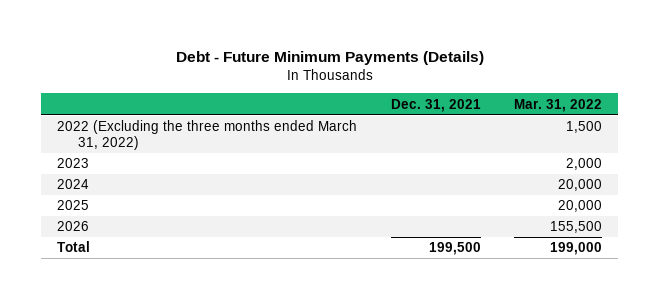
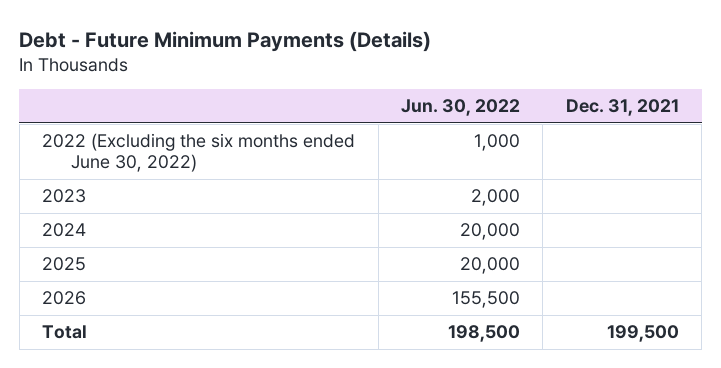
- | Dec. 31, 2021 | Mar. 31, 2022
+ | Jun. 30, 2022 | Dec. 31, 2021
- 2022 (Excluding the three months ended March 31, 2022) | | 1,500
+ 2022 (Excluding the six months ended June 30, 2022) | 1,000 |

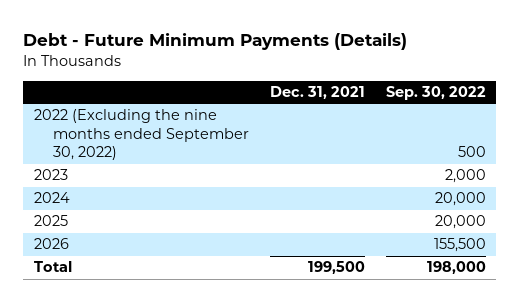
- | Jun. 30, 2022 | Dec. 31, 2021
+ | Dec. 31, 2021 | Sep. 30, 2022
- 2022 (Excluding the six months ended June 30, 2022) | 1,000 |
+ 2022 (Excluding the nine months ended September 30, 2022) | | 500

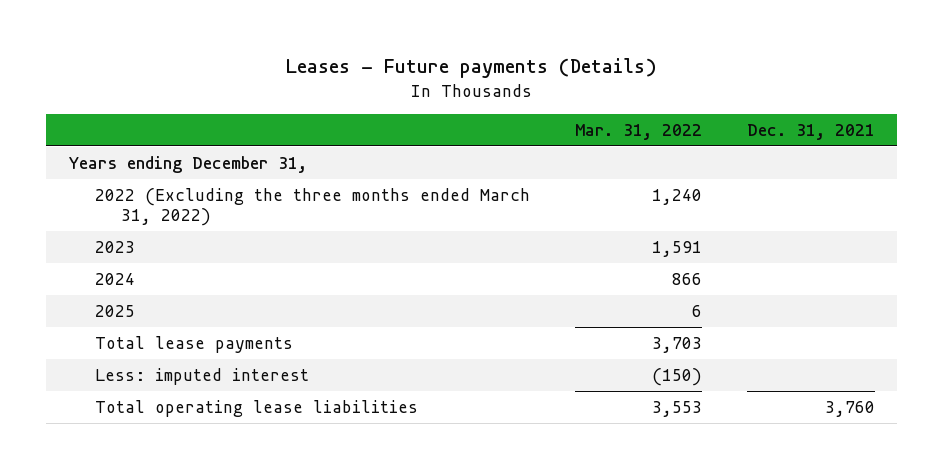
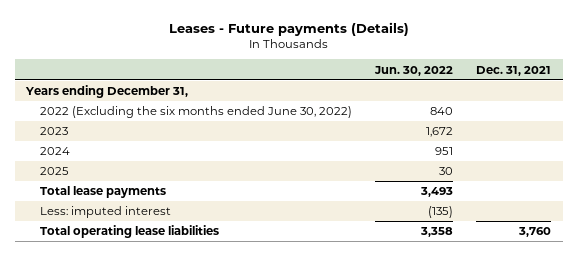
- | Mar. 31, 2022 | Dec. 31, 2021
+ | Jun. 30, 2022 | Dec. 31, 2021
- 2022 (Excluding the three months ended March 31, 2022) | 1,240 |
+ 2022 (Excluding the six months ended June 30, 2022) | 840 |

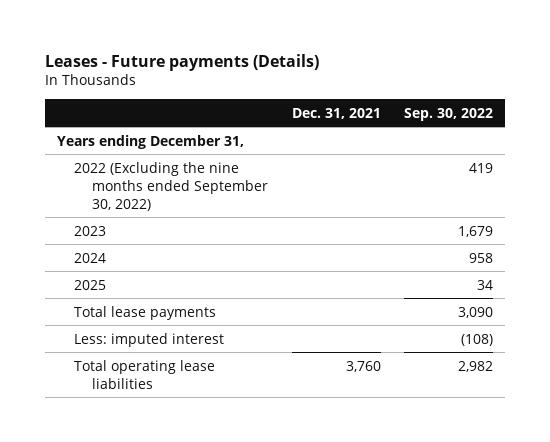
- | Jun. 30, 2022 | Dec. 31, 2021
+ | Dec. 31, 2021 | Sep. 30, 2022
- 2022 (Excluding the six months ended June 30, 2022) | 840 |
+ 2022 (Excluding the nine months ended September 30, 2022) | | 419

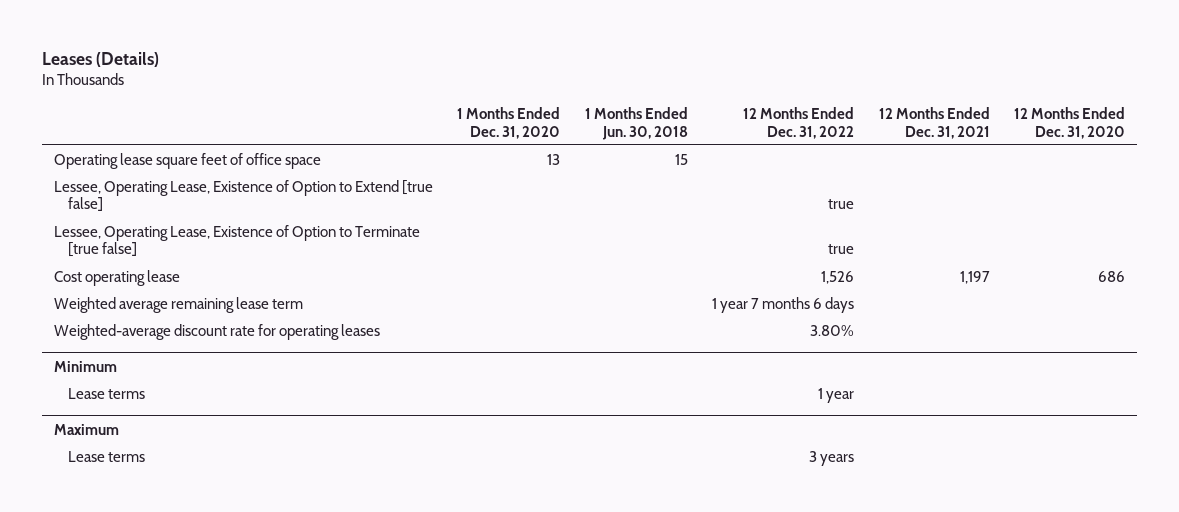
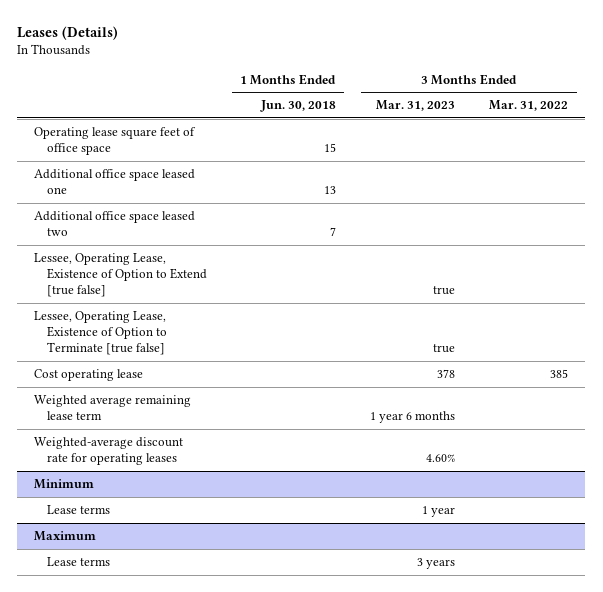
- | 1 Months Ended Dec. 31, 2020 | 1 Months Ended Jun. 30, 2018 | 12 Months Ended Dec. 31, 2022 | 12 Months Ended Dec. 31, 2021 | 12 Months Ended Dec. 31, 2020
+ | 1 Months Ended Jun. 30, 2018 | 3 Months Ended Mar. 31, 2023 | 3 Months Ended Mar. 31, 2022
+ Additional office space leased one | 13 | |
+ Additional office space leased two | 7 | |

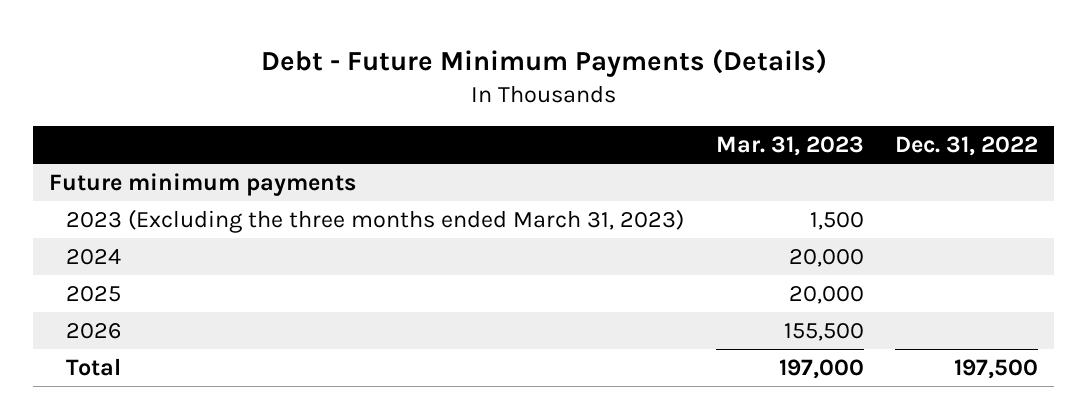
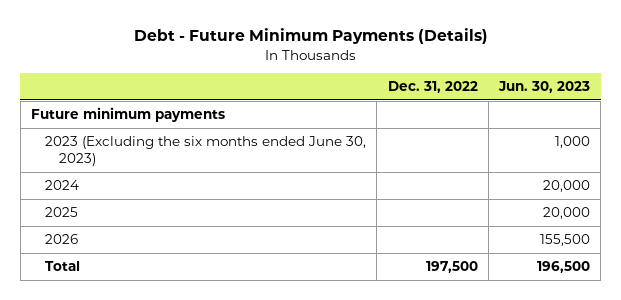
- | Mar. 31, 2023 | Dec. 31, 2022
+ | Dec. 31, 2022 | Jun. 30, 2023
- 2023 (Excluding the three months ended March 31, 2023) | 1,500 |
+ 2023 (Excluding the six months ended June 30, 2023) | | 1,000

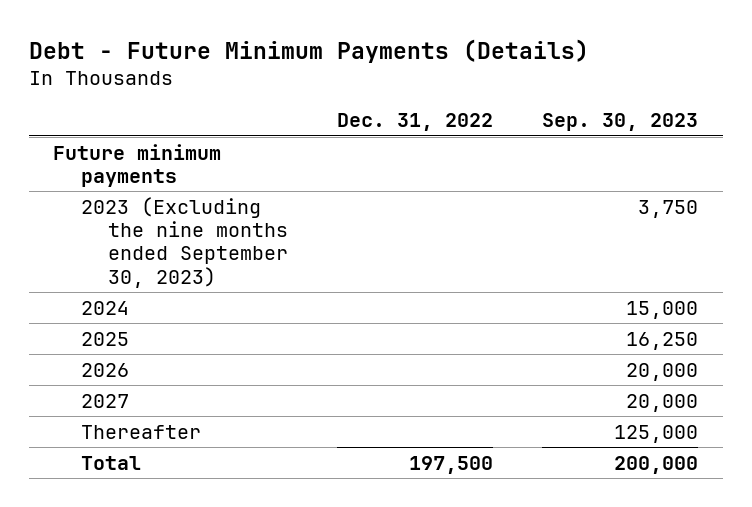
- | Dec. 31, 2022 | Jun. 30, 2023
+ | Dec. 31, 2022 | Sep. 30, 2023
- 2023 (Excluding the six months ended June 30, 2023) | | 1,000
+ 2023 (Excluding the nine months ended September 30, 2023) | | 3,750
+ 2027 | | 20,000
+ Thereafter | | 125,000

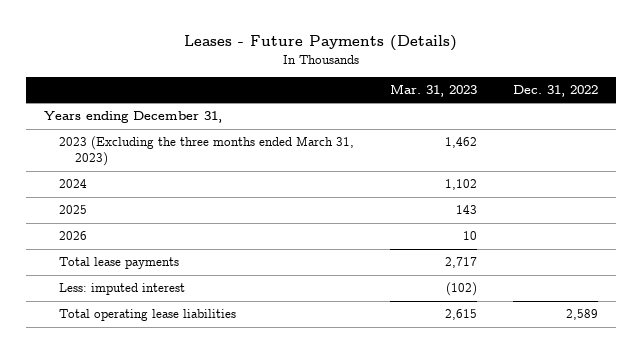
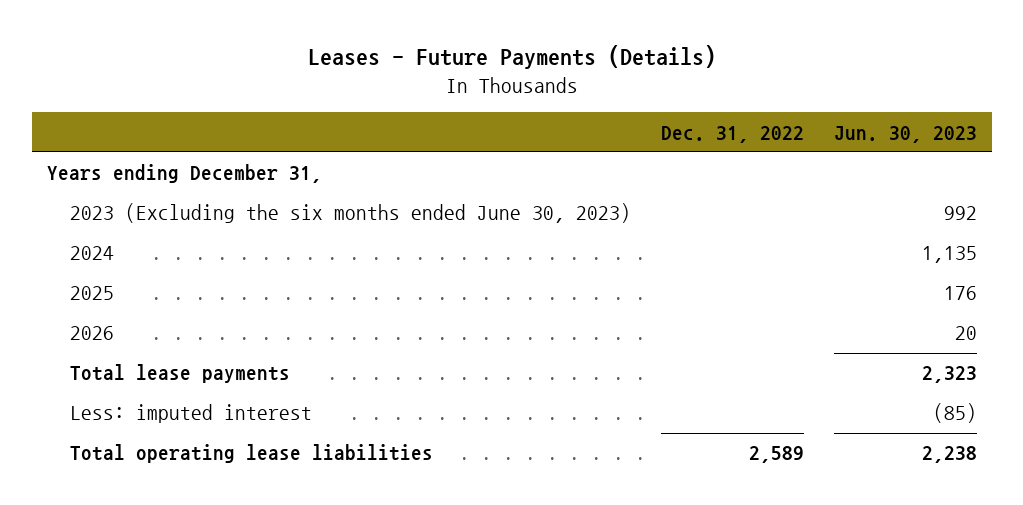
- | Mar. 31, 2023 | Dec. 31, 2022
+ | Dec. 31, 2022 | Jun. 30, 2023
- 2023 (Excluding the three months ended March 31, 2023) | 1,462 |
+ 2023 (Excluding the six months ended June 30, 2023) | | 992

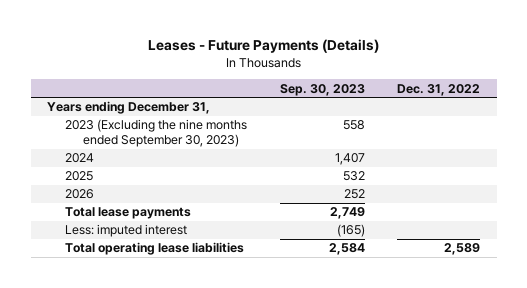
- | Dec. 31, 2022 | Jun. 30, 2023
+ | Sep. 30, 2023 | Dec. 31, 2022
- 2023 (Excluding the six months ended June 30, 2023) | | 992
+ 2023 (Excluding the nine months ended September 30, 2023) | 558 |

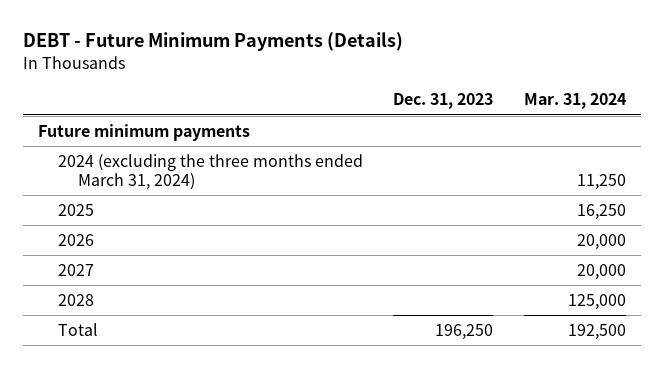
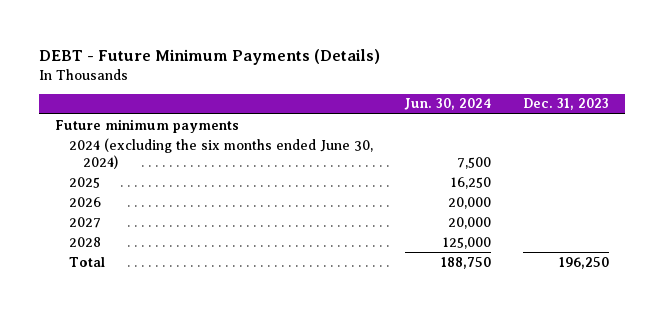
- | Dec. 31, 2023 | Mar. 31, 2024
+ | Jun. 30, 2024 | Dec. 31, 2023
- 2024 (excluding the three months ended March 31, 2024) | | 11,250
+ 2024 (excluding the six months ended June 30, 2024) | 7,500 |

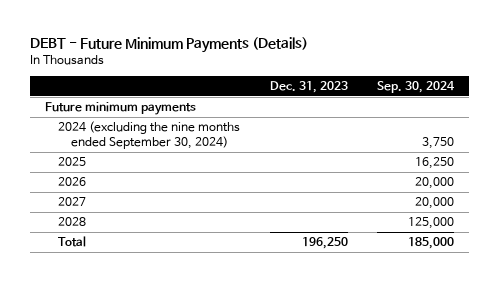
- | Jun. 30, 2024 | Dec. 31, 2023
+ | Dec. 31, 2023 | Sep. 30, 2024
- 2024 (excluding the six months ended June 30, 2024) | 7,500 |
+ 2024 (excluding the nine months ended September 30, 2024) | | 3,750

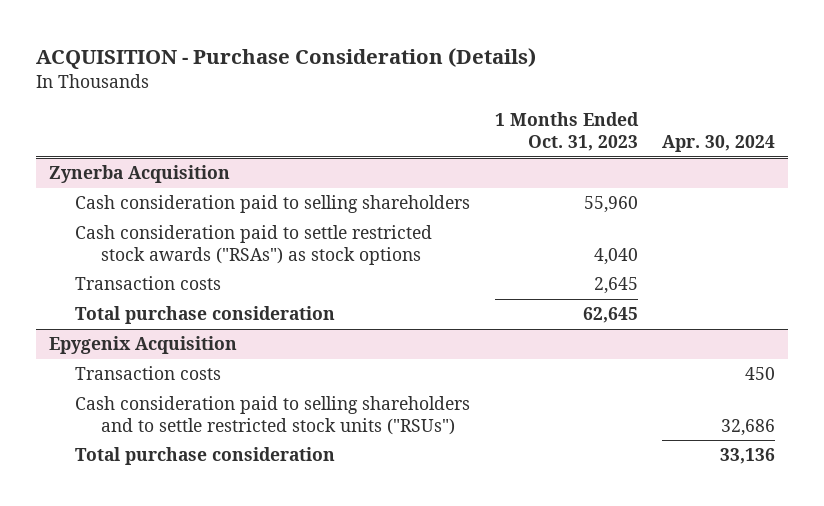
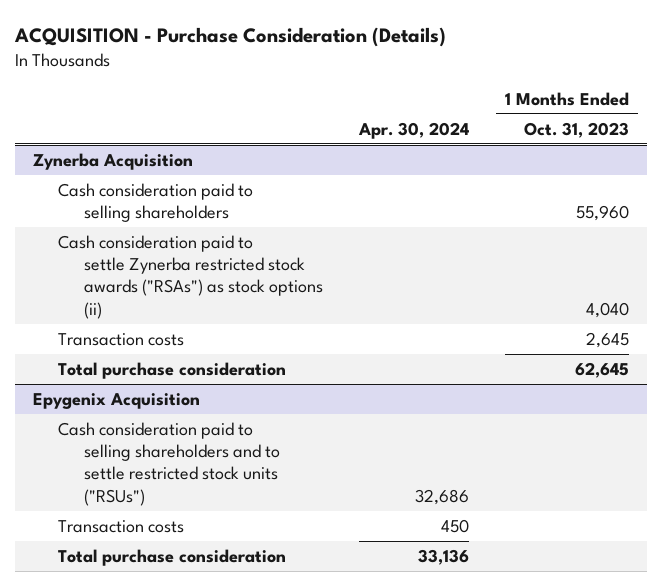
- | 1 Months Ended Oct. 31, 2023 | Apr. 30, 2024
+ | Apr. 30, 2024 | 1 Months Ended Oct. 31, 2023
@ Zynerba Acquisition
- Cash consideration paid to settle restricted stock awards ("RSAs") as stock options | 4,040 |
+ Cash consideration paid to settle Zynerba restricted stock awards ("RSAs") as stock options (ii) | | 4,040
@ Epygenix Acquisition
moved down: Transaction costs | 450 |

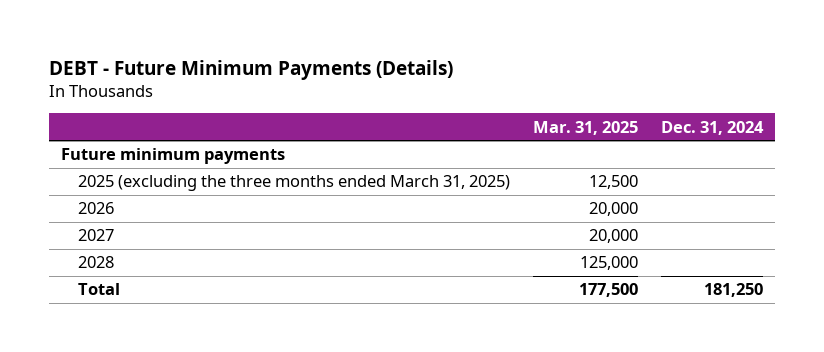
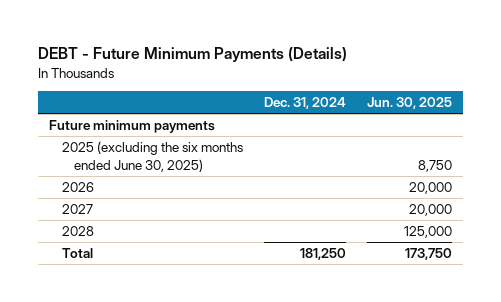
- | Mar. 31, 2025 | Dec. 31, 2024
+ | Dec. 31, 2024 | Jun. 30, 2025
- 2025 (excluding the three months ended March 31, 2025) | 12,500 |
+ 2025 (excluding the six months ended June 30, 2025) | | 8,750

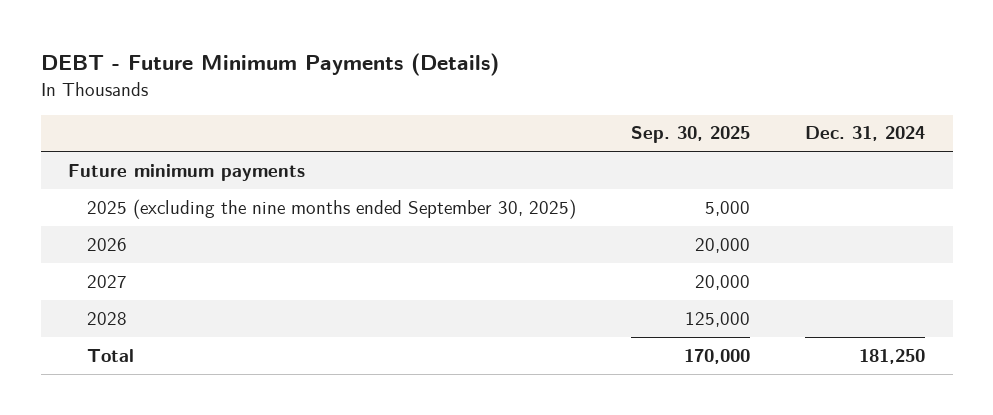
- | Dec. 31, 2024 | Jun. 30, 2025
+ | Sep. 30, 2025 | Dec. 31, 2024
- 2025 (excluding the six months ended June 30, 2025) | | 8,750
+ 2025 (excluding the nine months ended September 30, 2025) | 5,000 |

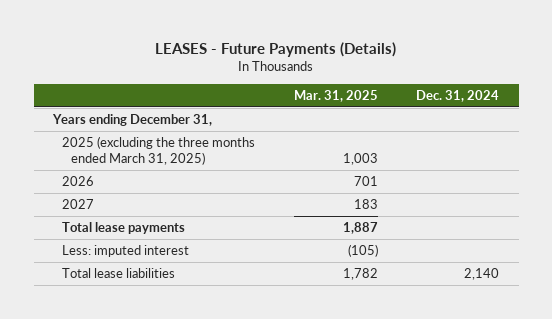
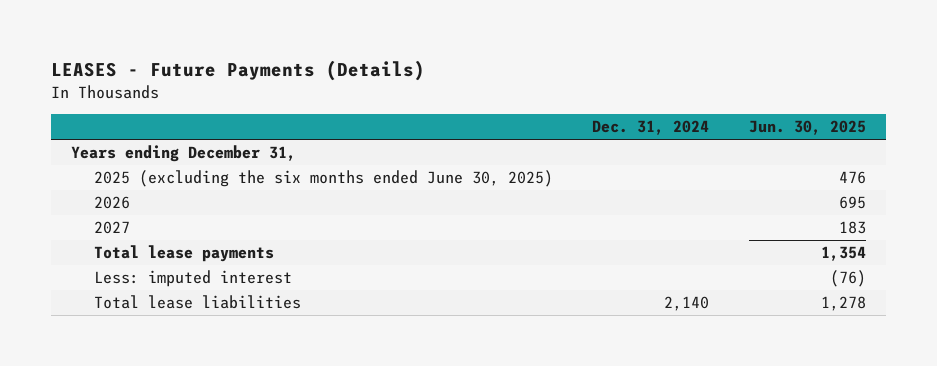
- | Mar. 31, 2025 | Dec. 31, 2024
+ | Dec. 31, 2024 | Jun. 30, 2025
- 2025 (excluding the three months ended March 31, 2025) | 1,003 |
+ 2025 (excluding the six months ended June 30, 2025) | | 476

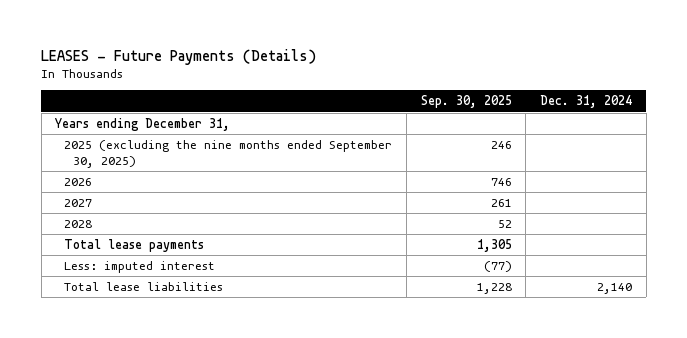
- | Dec. 31, 2024 | Jun. 30, 2025
+ | Sep. 30, 2025 | Dec. 31, 2024
- 2025 (excluding the six months ended June 30, 2025) | | 476
+ 2025 (excluding the nine months ended September 30, 2025) | 246 |
+ 2028 | 52 |

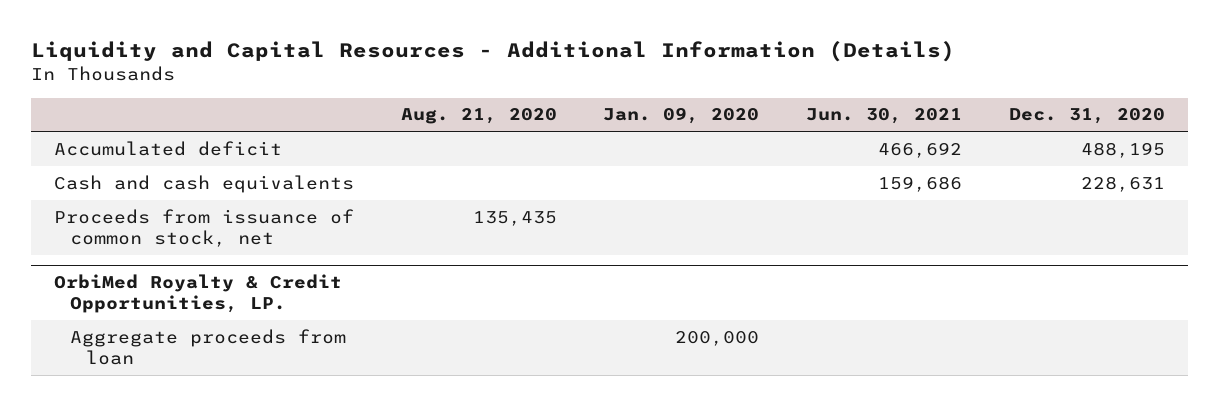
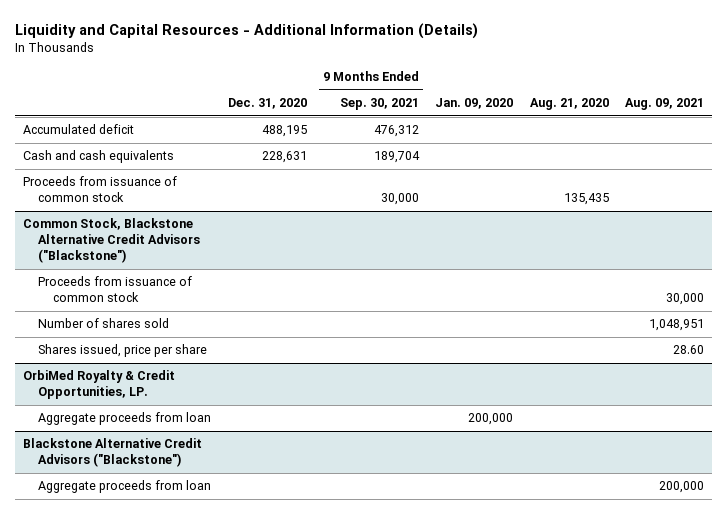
- | Aug. 21, 2020 | Jan. 09, 2020 | Jun. 30, 2021 | Dec. 31, 2020
+ | Dec. 31, 2020 | 9 Months Ended Sep. 30, 2021 | Jan. 09, 2020 | Aug. 21, 2020 | Aug. 09, 2021
- Proceeds from issuance of common stock, net | 135,435 | | |
+ Proceeds from issuance of common stock | | 30,000 | | 135,435 |
+ Common Stock, Blackstone Alternative Credit Advisors ("Blackstone")
+ Proceeds from issuance of common stock | | | | | 30,000
+ Number of shares sold | | | | | 1,048,951
+ Shares issued, price per share | | | | | 28.60
+ Blackstone Alternative Credit Advisors ("Blackstone")
+ Aggregate proceeds from loan | | | | | 200,000

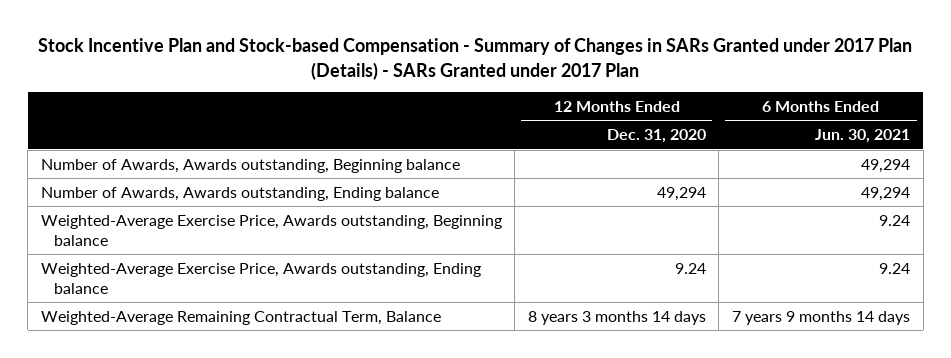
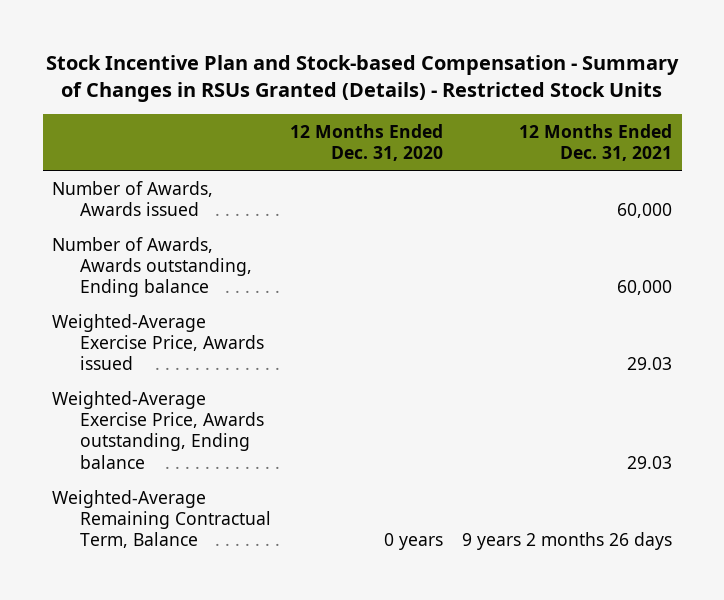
- Stock Incentive Plan and Stock-based Compensation - Summary of Changes in SARs Granted under 2017 Plan (Details) - SARs Granted under 2017 Plan
+ Stock Incentive Plan and Stock-based Compensation - Summary of Changes in RSUs Granted (Details) - Restricted Stock Units
- | 12 Months Ended Dec. 31, 2020 | 6 Months Ended Jun. 30, 2021
+ | 12 Months Ended Dec. 31, 2020 | 12 Months Ended Dec. 31, 2021
- Number of Awards, Awards outstanding, Beginning balance | | 49,294
- Number of Awards, Awards outstanding, Ending balance | 49,294 | 49,294
- Weighted-Average Exercise Price, Awards outstanding, Beginning balance | | 9.24
- Weighted-Average Exercise Price, Awards outstanding, Ending balance | 9.24 | 9.24
- Weighted-Average Remaining Contractual Term, Balance | 8 years 3 months 14 days | 7 years 9 months 14 days
+ Number of Awards, Awards issued | | 60,000
+ Number of Awards, Awards outstanding, Ending balance | | 60,000
+ Weighted-Average Exercise Price, Awards issued | | 29.03
+ Weighted-Average Exercise Price, Awards outstanding, Ending balance | | 29.03
+ Weighted-Average Remaining Contractual Term, Balance | 0 years | 9 years 2 months 26 days

